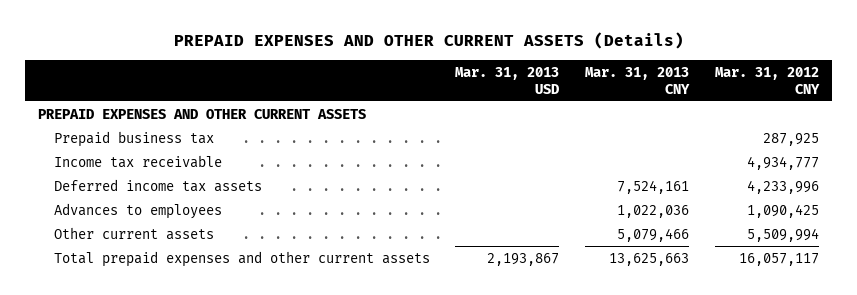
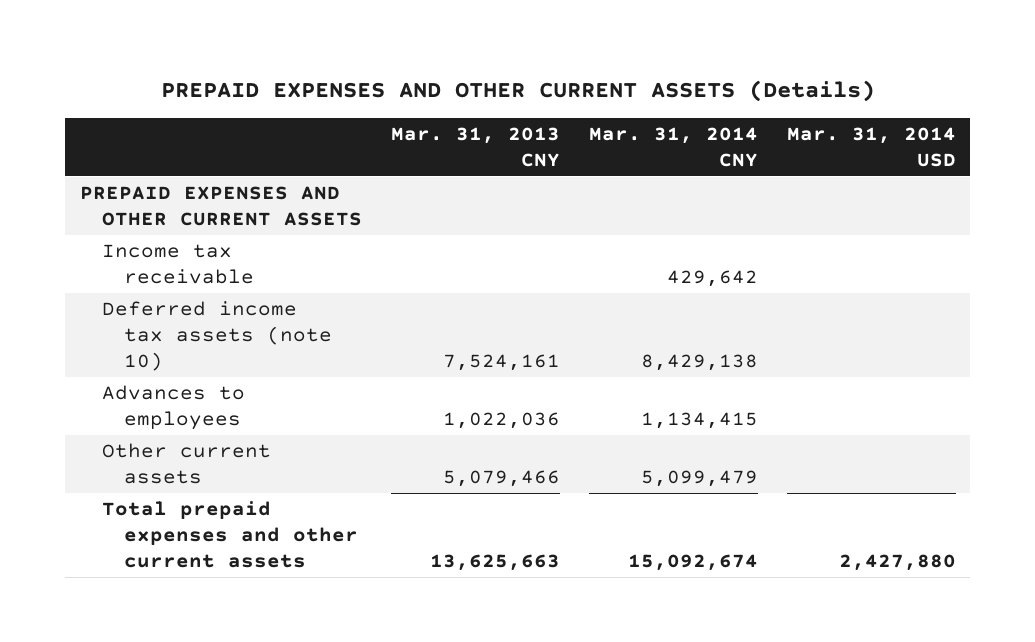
- | Mar. 31, 2013 USD | Mar. 31, 2013 CNY | Mar. 31, 2012 CNY
+ | Mar. 31, 2013 CNY | Mar. 31, 2014 CNY | Mar. 31, 2014 USD
- Prepaid business tax | | | 287,925
- Deferred income tax assets | | 7,524,161 | 4,233,996
+ Deferred income tax assets (note 10) | 7,524,161 | 8,429,138 |

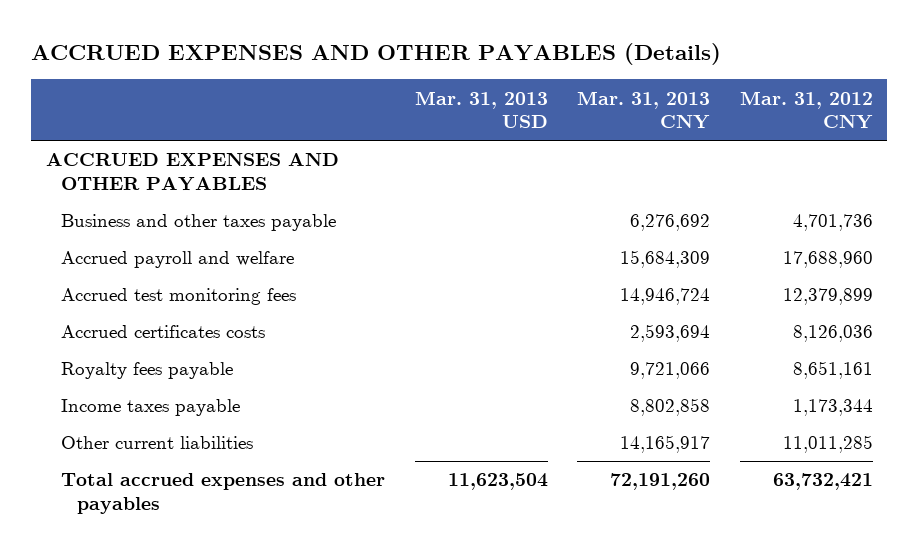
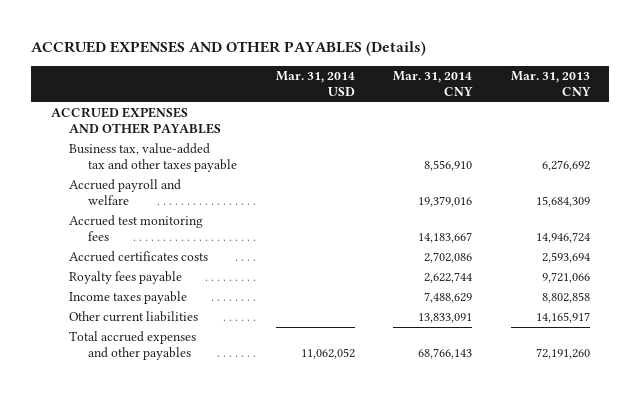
- | Mar. 31, 2013 USD | Mar. 31, 2013 CNY | Mar. 31, 2012 CNY
+ | Mar. 31, 2014 USD | Mar. 31, 2014 CNY | Mar. 31, 2013 CNY
- Business and other taxes payable | | 6,276,692 | 4,701,736
+ Business tax, value-added tax and other taxes payable | | 8,556,910 | 6,276,692

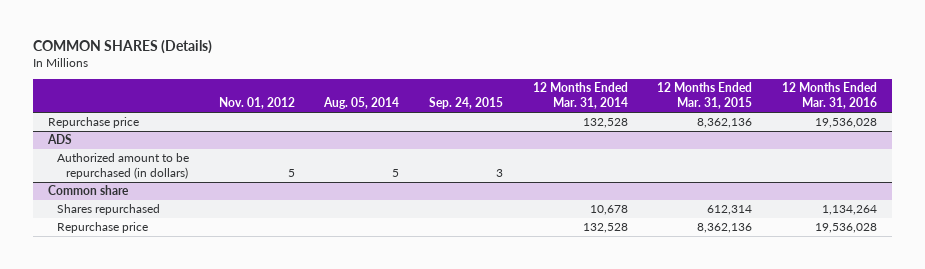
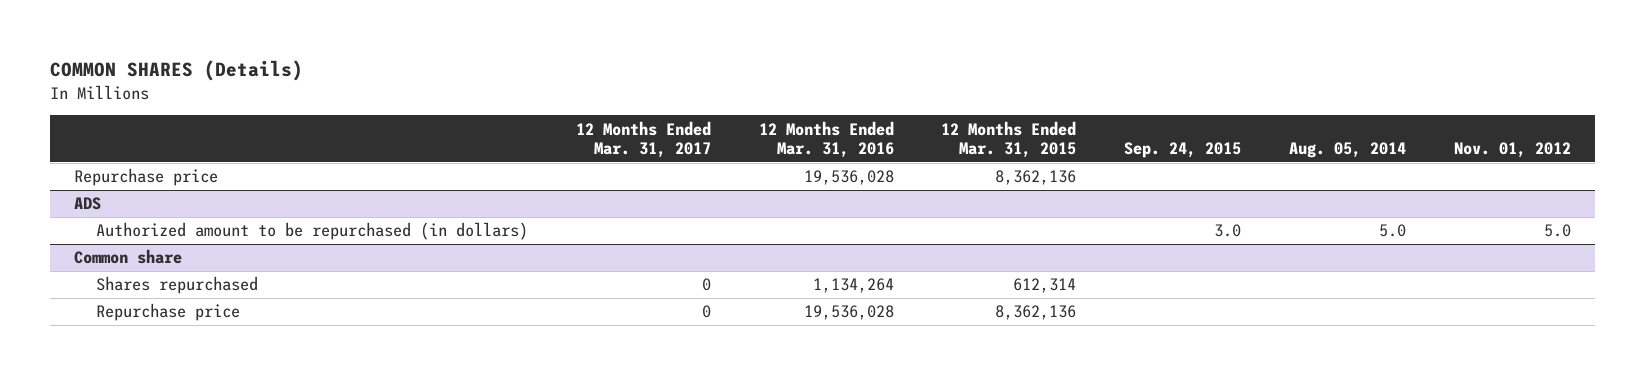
- | Nov. 01, 2012 | Aug. 05, 2014 | Sep. 24, 2015 | 12 Months Ended Mar. 31, 2014 | 12 Months Ended Mar. 31, 2015 | 12 Months Ended Mar. 31, 2016
+ | 12 Months Ended Mar. 31, 2017 | 12 Months Ended Mar. 31, 2016 | 12 Months Ended Mar. 31, 2015 | Sep. 24, 2015 | Aug. 05, 2014 | Nov. 01, 2012
@ ADS
- Authorized amount to be repurchased (in dollars) | 5 | 5 | 3 | | |
+ Authorized amount to be repurchased (in dollars) | | | | 3.0 | 5.0 | 5.0

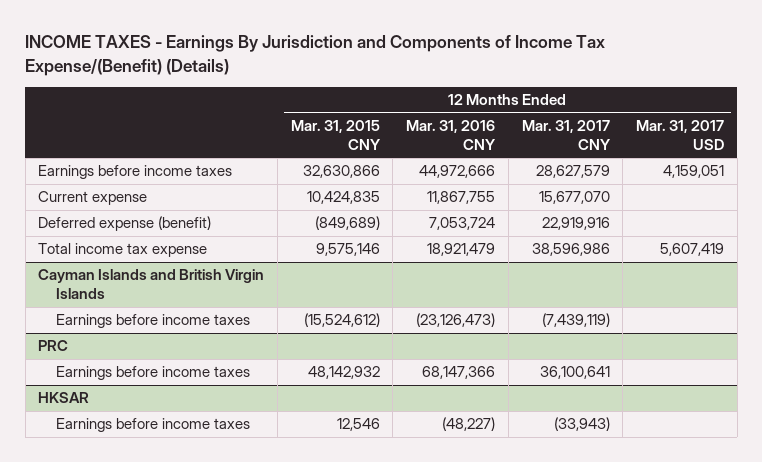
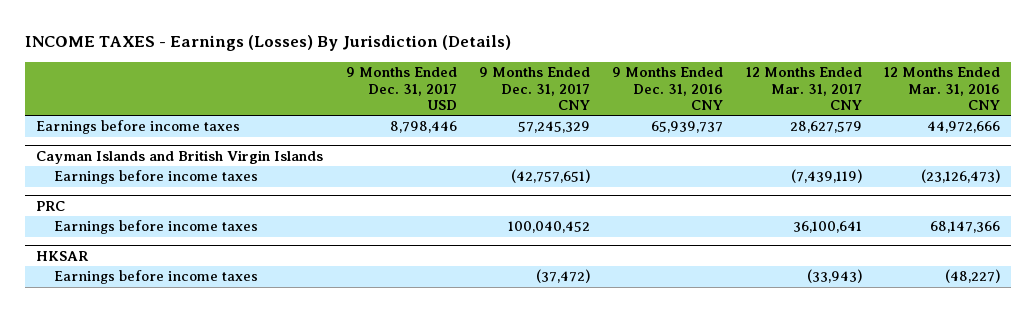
- INCOME TAXES - Earnings By Jurisdiction and Components of Income Tax Expense/(Benefit) (Details)
+ INCOME TAXES - Earnings (Losses) By Jurisdiction (Details)
- | 12 Months Ended Mar. 31, 2015 CNY | 12 Months Ended Mar. 31, 2016 CNY | 12 Months Ended Mar. 31, 2017 CNY | 12 Months Ended Mar. 31, 2017 USD
+ | 9 Months Ended Dec. 31, 2017 USD | 9 Months Ended Dec. 31, 2017 CNY | 9 Months Ended Dec. 31, 2016 CNY | 12 Months Ended Mar. 31, 2017 CNY | 12 Months Ended Mar. 31, 2016 CNY
- Current expense | 10,424,835 | 11,867,755 | 15,677,070 |
- Deferred expense (benefit) | (849,689) | 7,053,724 | 22,919,916 |
- Total income tax expense | 9,575,146 | 18,921,479 | 38,596,986 | 5,607,419

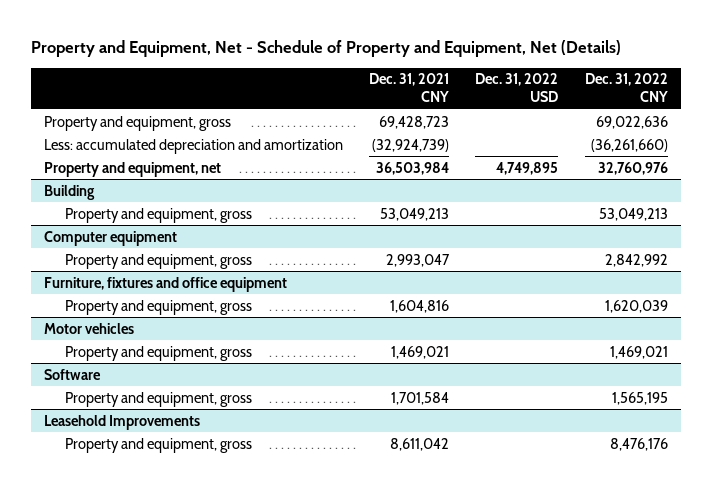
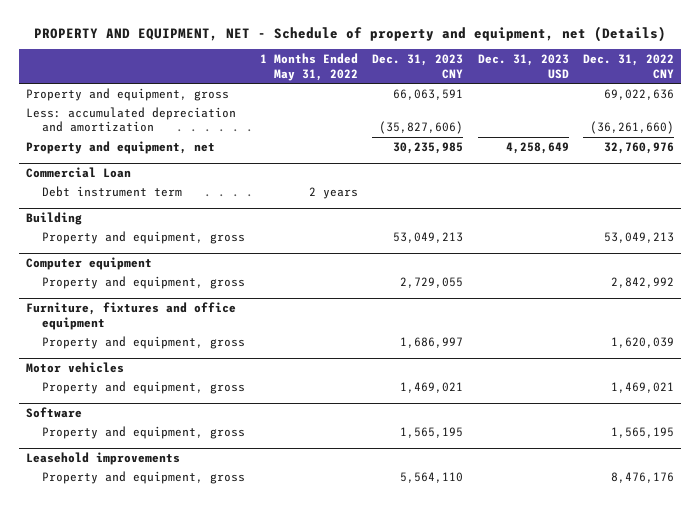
- Property and Equipment, Net - Schedule of Property and Equipment, Net (Details)
+ PROPERTY AND EQUIPMENT, NET - Schedule of property and equipment, net (Details)
- | Dec. 31, 2021 CNY | Dec. 31, 2022 USD | Dec. 31, 2022 CNY
+ | 1 Months Ended May 31, 2022 | Dec. 31, 2023 CNY | Dec. 31, 2023 USD | Dec. 31, 2022 CNY
+ Commercial Loan
+ Debt instrument term | 2 years | | |
- Leasehold Improvements
+ Leasehold improvements

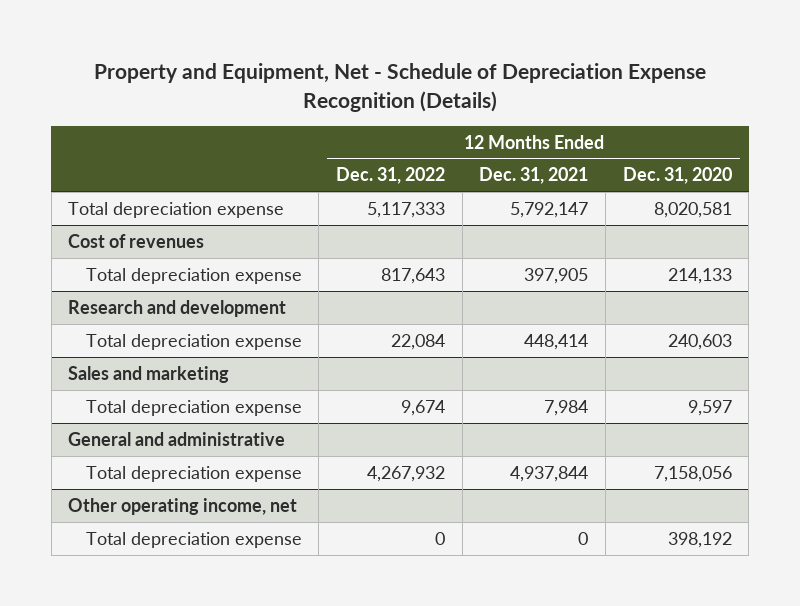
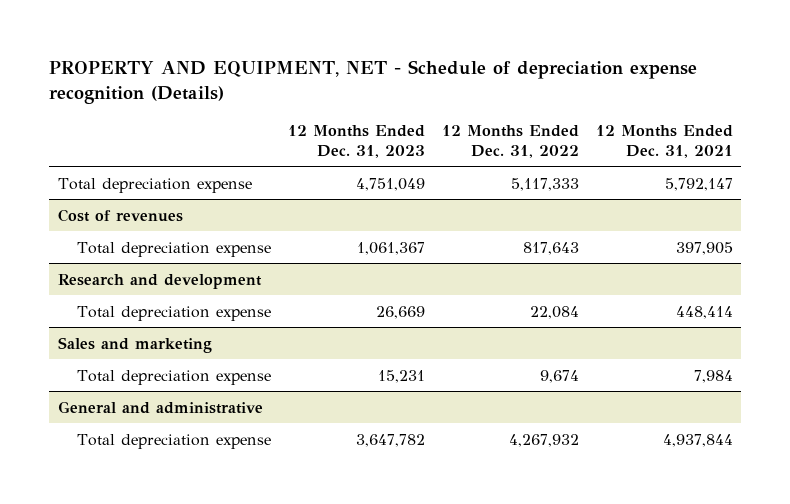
- Property and Equipment, Net - Schedule of Depreciation Expense Recognition (Details)
+ PROPERTY AND EQUIPMENT, NET - Schedule of depreciation expense recognition (Details)
- | 12 Months Ended Dec. 31, 2022 | 12 Months Ended Dec. 31, 2021 | 12 Months Ended Dec. 31, 2020
+ | 12 Months Ended Dec. 31, 2023 | 12 Months Ended Dec. 31, 2022 | 12 Months Ended Dec. 31, 2021
- Other operating income, net
- Total depreciation expense | 0 | 0 | 398,192

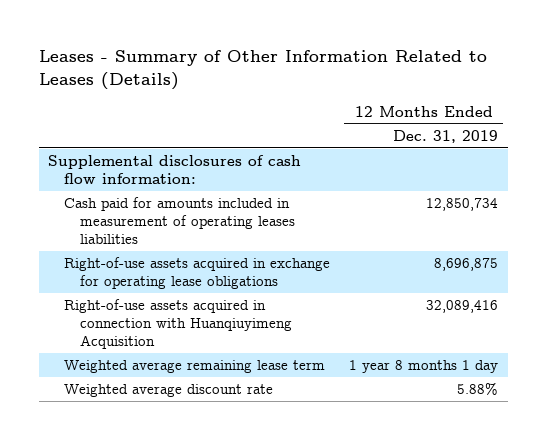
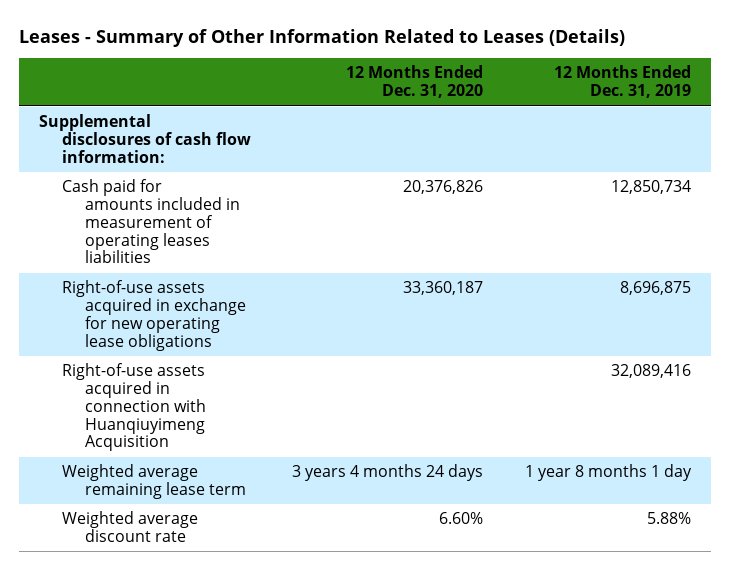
- | 12 Months Ended Dec. 31, 2019
+ | 12 Months Ended Dec. 31, 2020 | 12 Months Ended Dec. 31, 2019
- Right-of-use assets acquired in exchange for operating lease obligations | 8,696,875
+ Right-of-use assets acquired in exchange for new operating lease obligations | 33,360,187 | 8,696,875

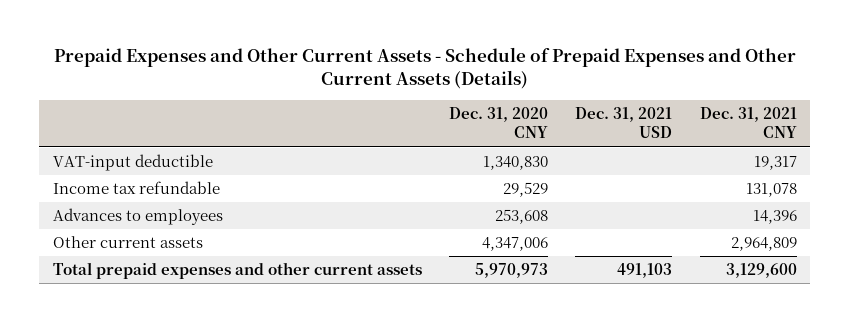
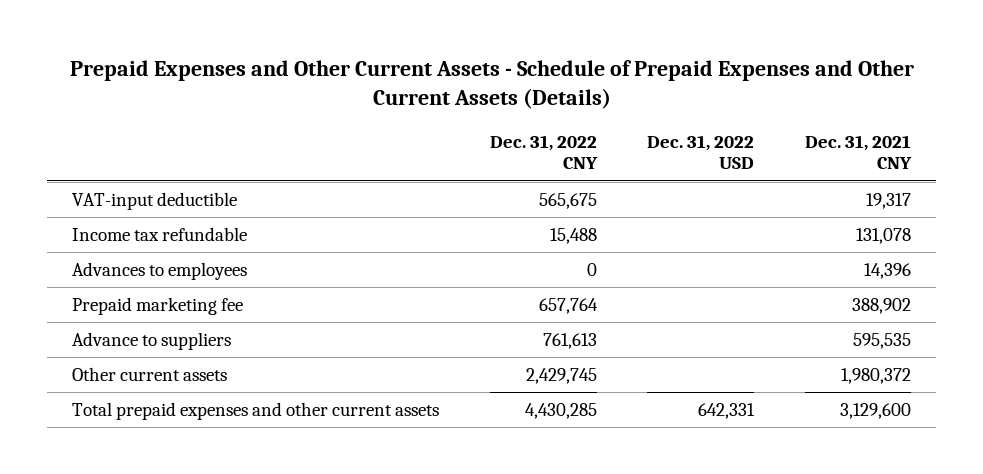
- | Dec. 31, 2020 CNY | Dec. 31, 2021 USD | Dec. 31, 2021 CNY
+ | Dec. 31, 2022 CNY | Dec. 31, 2022 USD | Dec. 31, 2021 CNY
- Other current assets | 4,347,006 | | 2,964,809
+ Prepaid marketing fee | 657,764 | | 388,902
+ Advance to suppliers | 761,613 | | 595,535
+ Other current assets | 2,429,745 | | 1,980,372

